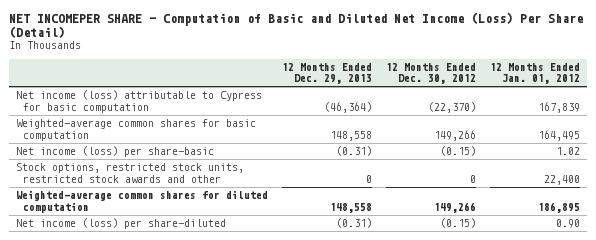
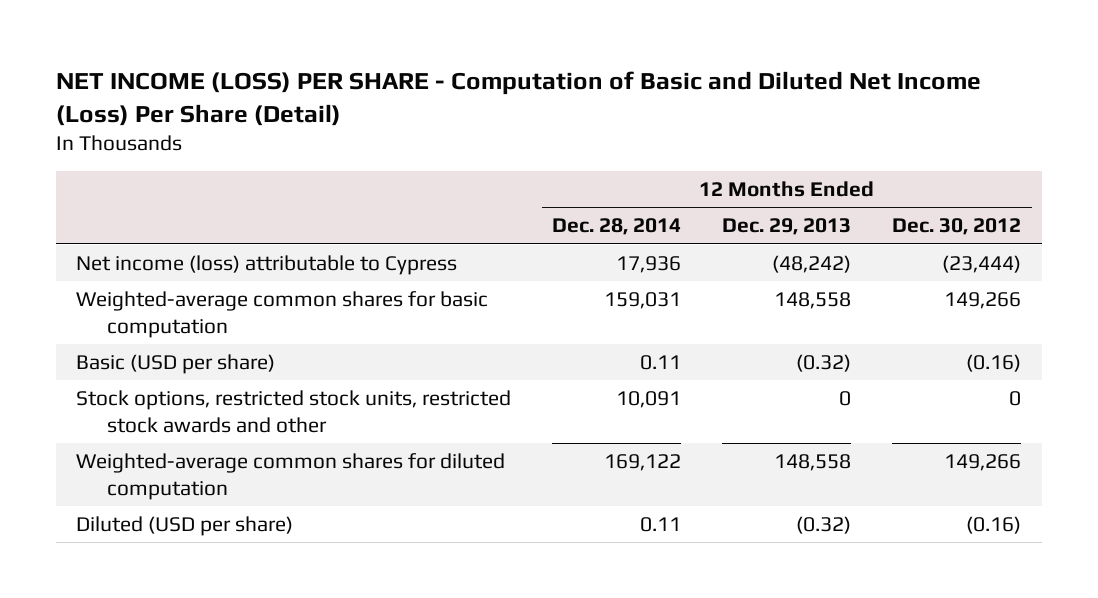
- NET INCOMEPER SHARE - Computation of Basic and Diluted Net Income (Loss) Per Share (Detail)
+ NET INCOME (LOSS) PER SHARE - Computation of Basic and Diluted Net Income (Loss) Per Share (Detail)
- | 12 Months Ended Dec. 29, 2013 | 12 Months Ended Dec. 30, 2012 | 12 Months Ended Jan. 01, 2012
+ | 12 Months Ended Dec. 28, 2014 | 12 Months Ended Dec. 29, 2013 | 12 Months Ended Dec. 30, 2012
- Net income (loss) attributable to Cypress for basic computation | (46,364) | (22,370) | 167,839
+ Net income (loss) attributable to Cypress | 17,936 | (48,242) | (23,444)
- Net income (loss) per share-basic | (0.31) | (0.15) | 1.02
+ Basic (USD per share) | 0.11 | (0.32) | (0.16)
- Net income (loss) per share-diluted | (0.31) | (0.15) | 0.90
+ Diluted (USD per share) | 0.11 | (0.32) | (0.16)

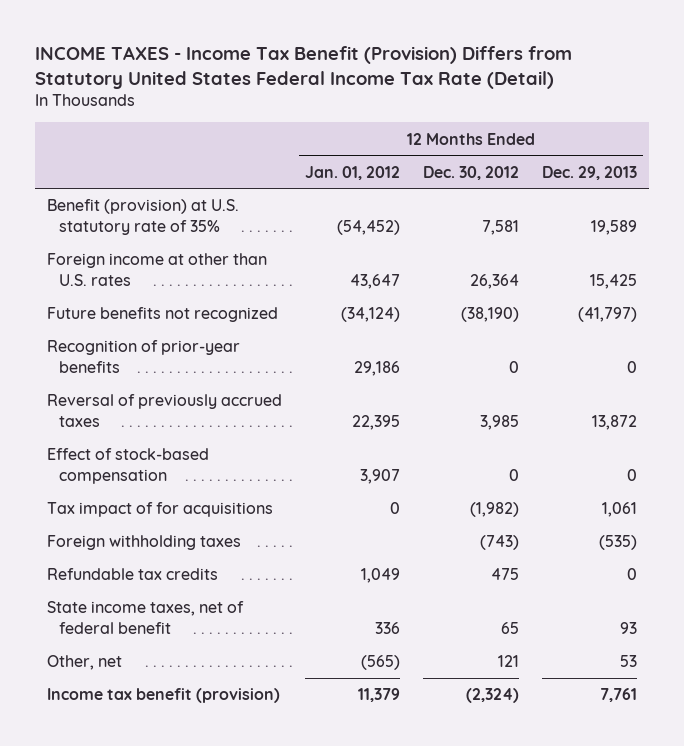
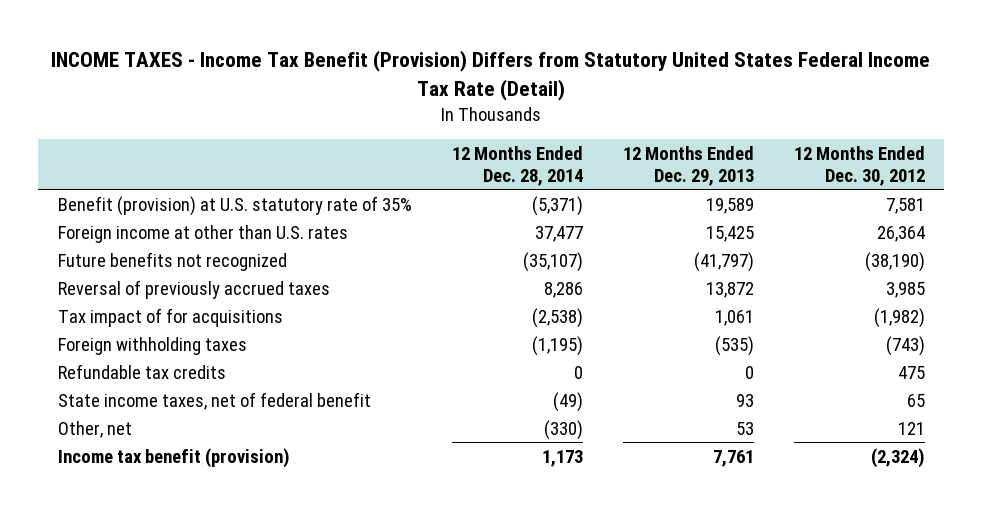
- | 12 Months Ended Jan. 01, 2012 | 12 Months Ended Dec. 30, 2012 | 12 Months Ended Dec. 29, 2013
+ | 12 Months Ended Dec. 28, 2014 | 12 Months Ended Dec. 29, 2013 | 12 Months Ended Dec. 30, 2012
- Recognition of prior-year benefits | 29,186 | 0 | 0
- Effect of stock-based compensation | 3,907 | 0 | 0

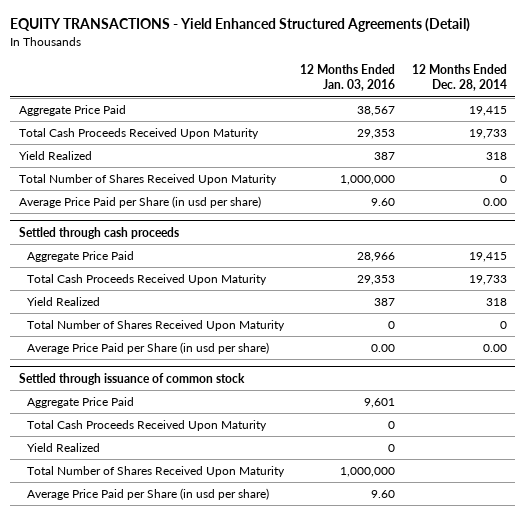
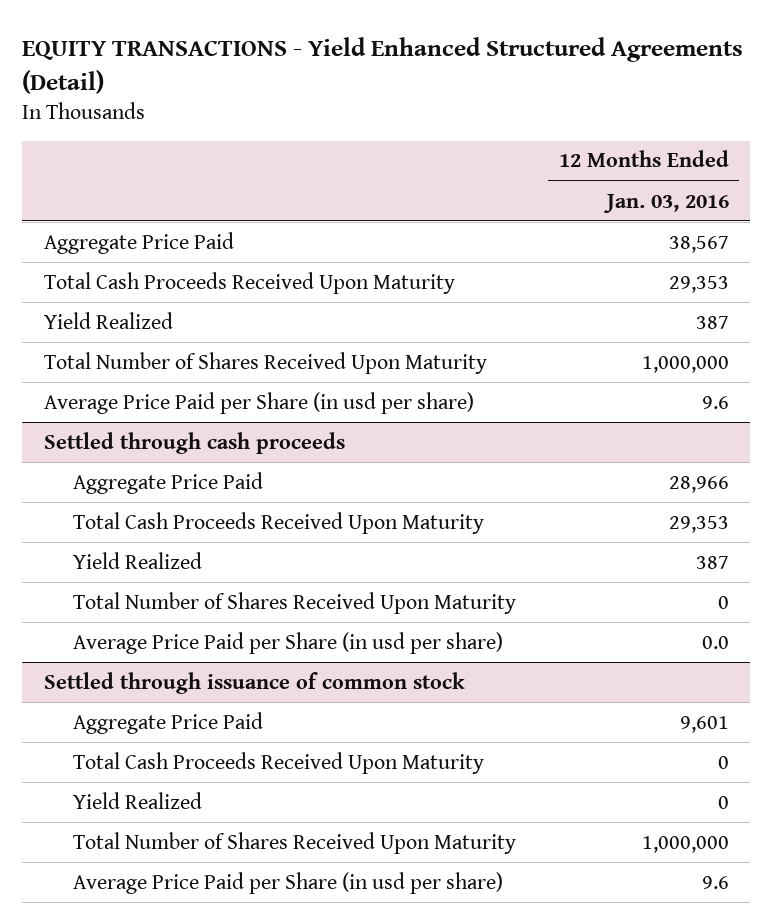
- | 12 Months Ended Jan. 03, 2016 | 12 Months Ended Dec. 28, 2014
+ | 12 Months Ended Jan. 03, 2016
- Average Price Paid per Share (in usd per share) | 9.60 | 0.00
+ Average Price Paid per Share (in usd per share) | 9.6
@ Settled through cash proceeds
- Average Price Paid per Share (in usd per share) | 0.00 | 0.00
+ Average Price Paid per Share (in usd per share) | 0.0
@ Settled through issuance of common stock
- Average Price Paid per Share (in usd per share) | 9.60 |
+ Average Price Paid per Share (in usd per share) | 9.6

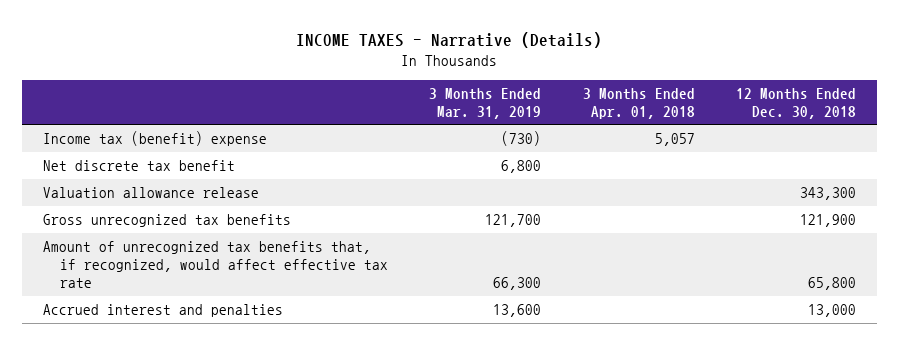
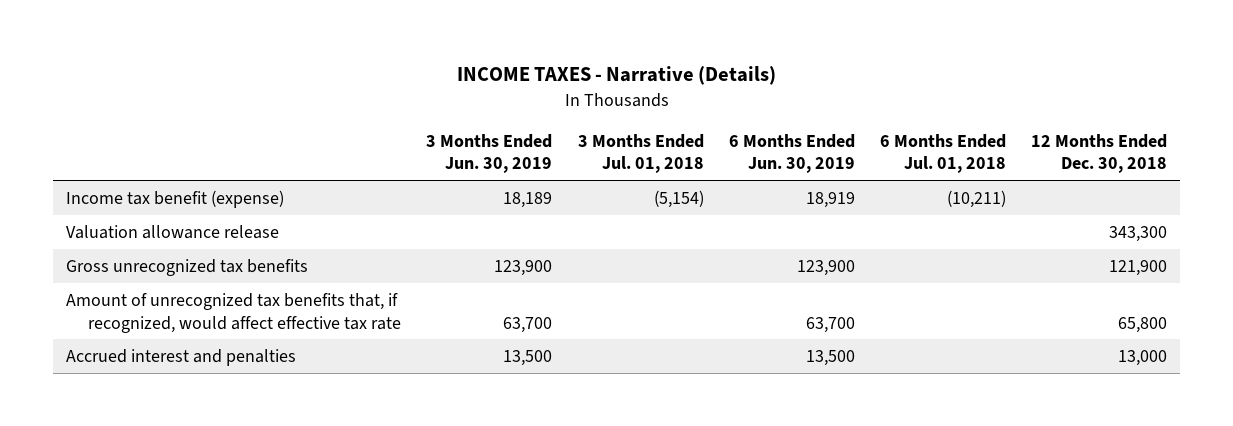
- | 3 Months Ended Mar. 31, 2019 | 3 Months Ended Apr. 01, 2018 | 12 Months Ended Dec. 30, 2018
+ | 3 Months Ended Jun. 30, 2019 | 3 Months Ended Jul. 01, 2018 | 6 Months Ended Jun. 30, 2019 | 6 Months Ended Jul. 01, 2018 | 12 Months Ended Dec. 30, 2018
- Income tax (benefit) expense | (730) | 5,057 |
- Net discrete tax benefit | 6,800 | |
+ Income tax benefit (expense) | 18,189 | (5,154) | 18,919 | (10,211) |

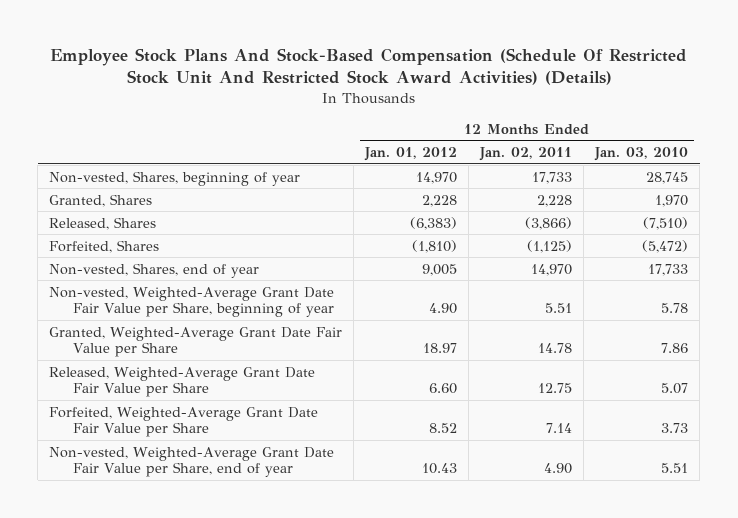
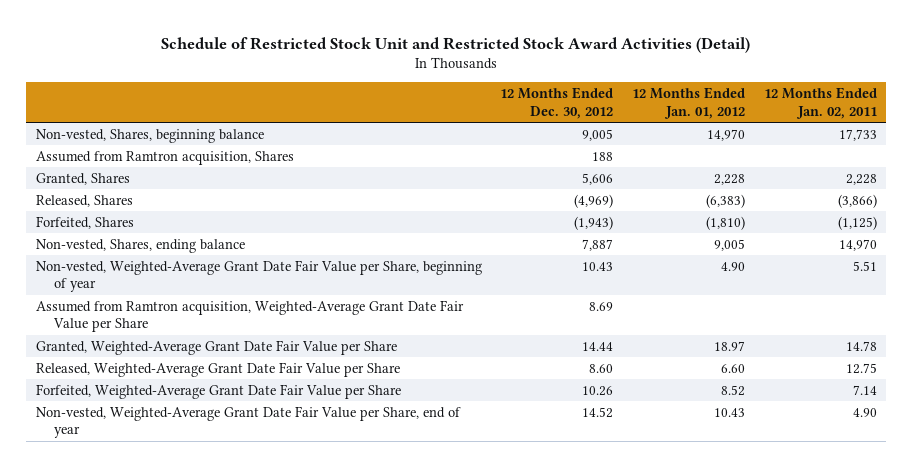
- Employee Stock Plans And Stock-Based Compensation (Schedule Of Restricted Stock Unit And Restricted Stock Award Activities) (Details)
+ Schedule of Restricted Stock Unit and Restricted Stock Award Activities (Detail)
- | 12 Months Ended Jan. 01, 2012 | 12 Months Ended Jan. 02, 2011 | 12 Months Ended Jan. 03, 2010
+ | 12 Months Ended Dec. 30, 2012 | 12 Months Ended Jan. 01, 2012 | 12 Months Ended Jan. 02, 2011
- Non-vested, Shares, beginning of year | 14,970 | 17,733 | 28,745
+ Non-vested, Shares, beginning balance | 9,005 | 14,970 | 17,733
+ Assumed from Ramtron acquisition, Shares | 188 | |
- Non-vested, Shares, end of year | 9,005 | 14,970 | 17,733
+ Non-vested, Shares, ending balance | 7,887 | 9,005 | 14,970
+ Assumed from Ramtron acquisition, Weighted-Average Grant Date Fair Value per Share | 8.69 | |

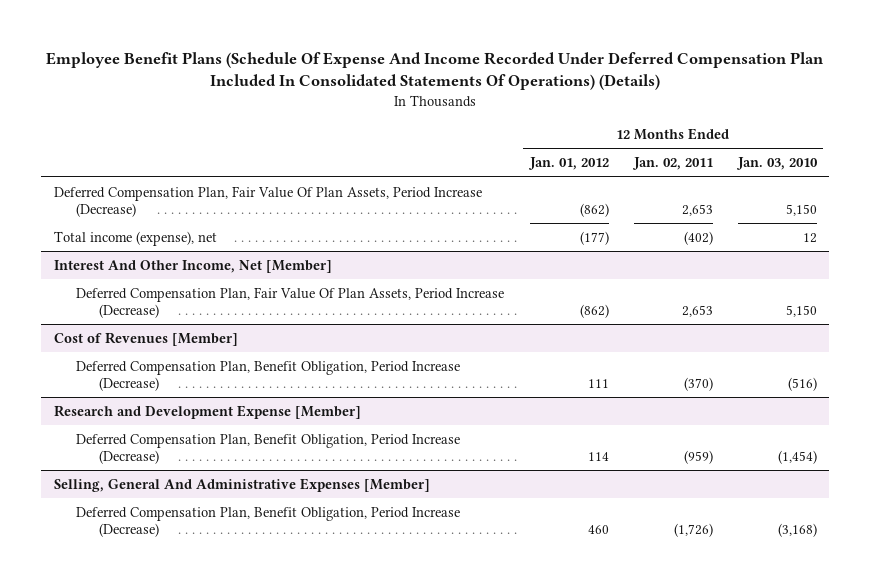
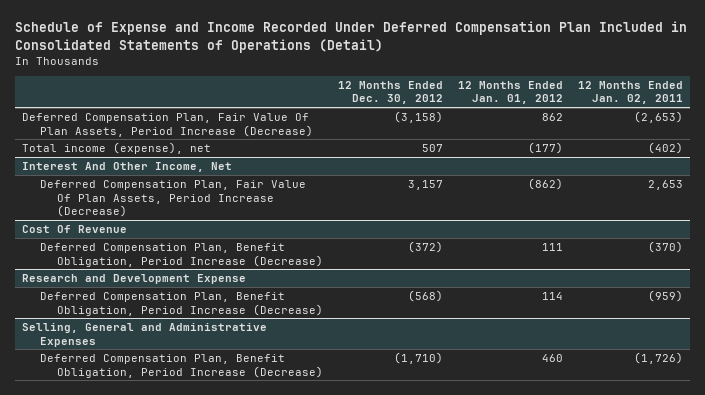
- Employee Benefit Plans (Schedule Of Expense And Income Recorded Under Deferred Compensation Plan Included In Consolidated Statements Of Operations) (Details)
+ Schedule of Expense and Income Recorded Under Deferred Compensation Plan Included in Consolidated Statements of Operations (Detail)
- | 12 Months Ended Jan. 01, 2012 | 12 Months Ended Jan. 02, 2011 | 12 Months Ended Jan. 03, 2010
+ | 12 Months Ended Dec. 30, 2012 | 12 Months Ended Jan. 01, 2012 | 12 Months Ended Jan. 02, 2011
- Deferred Compensation Plan, Fair Value Of Plan Assets, Period Increase (Decrease) | (862) | 2,653 | 5,150
+ Deferred Compensation Plan, Fair Value Of Plan Assets, Period Increase (Decrease) | (3,158) | 862 | (2,653)
- Interest And Other Income, Net [Member]
+ Interest And Other Income, Net
- Cost of Revenues [Member]
+ Cost Of Revenue
- Research and Development Expense [Member]
+ Research and Development Expense
- Selling, General And Administrative Expenses [Member]
+ Selling, General and Administrative Expenses

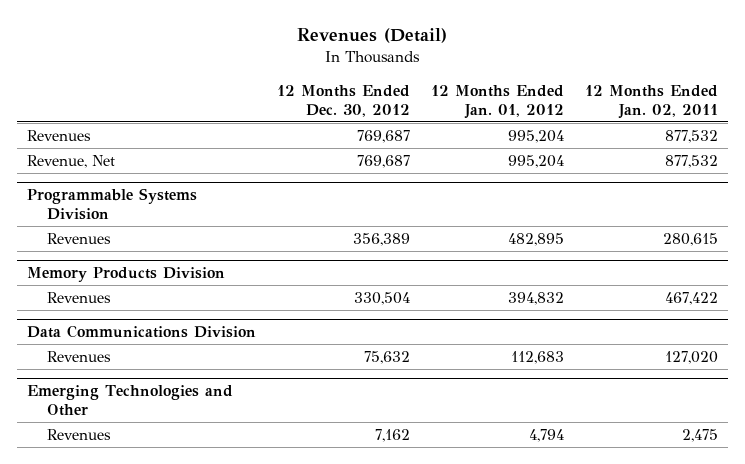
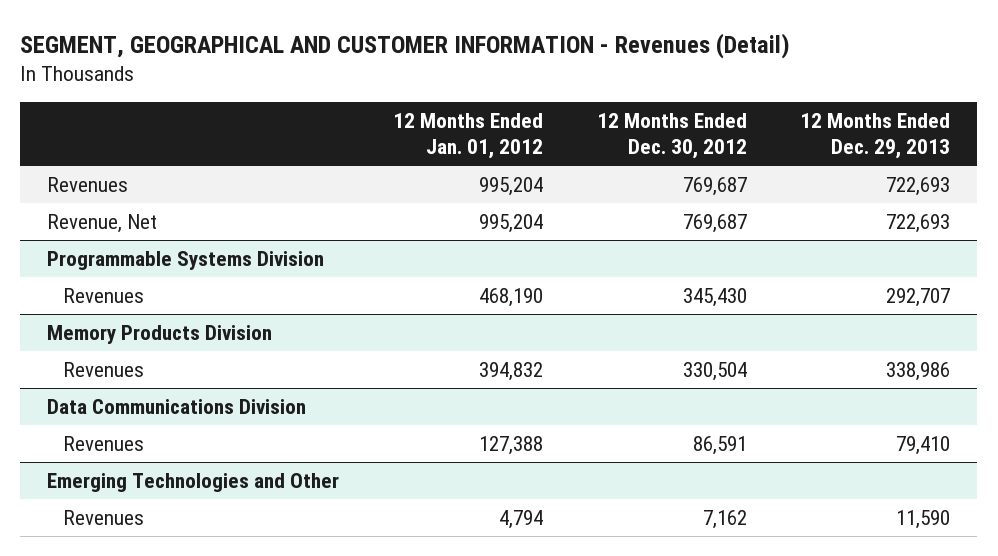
- Revenues (Detail)
+ SEGMENT, GEOGRAPHICAL AND CUSTOMER INFORMATION - Revenues (Detail)
- | 12 Months Ended Dec. 30, 2012 | 12 Months Ended Jan. 01, 2012 | 12 Months Ended Jan. 02, 2011
+ | 12 Months Ended Jan. 01, 2012 | 12 Months Ended Dec. 30, 2012 | 12 Months Ended Dec. 29, 2013
@ Programmable Systems Division
- Revenues | 356,389 | 482,895 | 280,615
+ Revenues | 468,190 | 345,430 | 292,707
@ Data Communications Division
- Revenues | 75,632 | 112,683 | 127,020
+ Revenues | 127,388 | 86,591 | 79,410

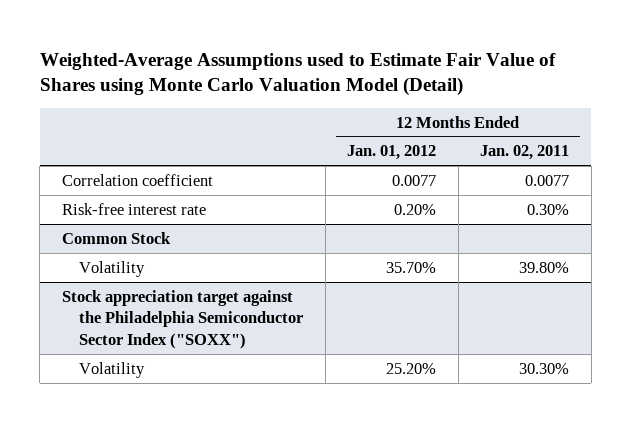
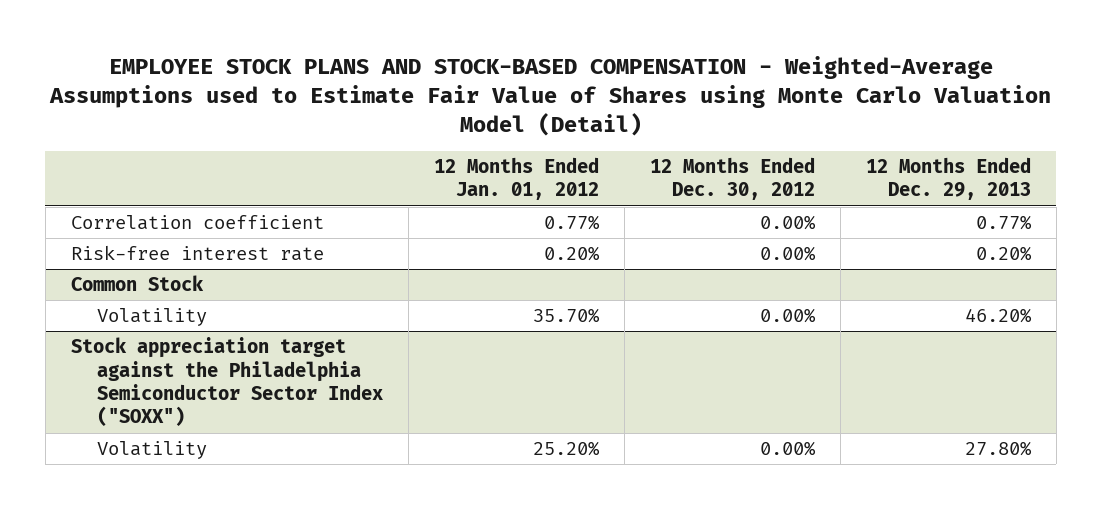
- Weighted-Average Assumptions used to Estimate Fair Value of Shares using Monte Carlo Valuation Model (Detail)
+ EMPLOYEE STOCK PLANS AND STOCK-BASED COMPENSATION - Weighted-Average Assumptions used to Estimate Fair Value of Shares using Monte Carlo Valuation Model (Detail)
- | 12 Months Ended Jan. 01, 2012 | 12 Months Ended Jan. 02, 2011
+ | 12 Months Ended Jan. 01, 2012 | 12 Months Ended Dec. 30, 2012 | 12 Months Ended Dec. 29, 2013
- Correlation coefficient | 0.0077 | 0.0077
+ Correlation coefficient | 0.77% | 0.00% | 0.77%

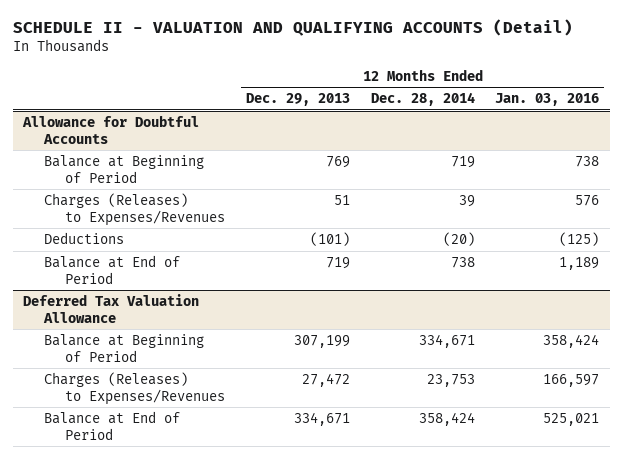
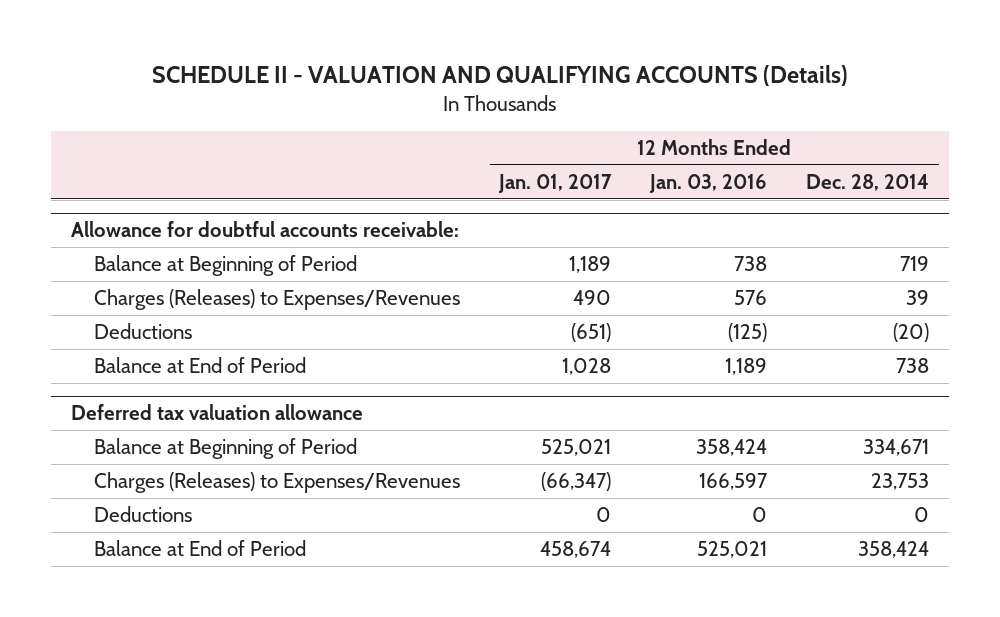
- SCHEDULE II - VALUATION AND QUALIFYING ACCOUNTS (Detail)
+ SCHEDULE II - VALUATION AND QUALIFYING ACCOUNTS (Details)
- | 12 Months Ended Dec. 29, 2013 | 12 Months Ended Dec. 28, 2014 | 12 Months Ended Jan. 03, 2016
+ | 12 Months Ended Jan. 01, 2017 | 12 Months Ended Jan. 03, 2016 | 12 Months Ended Dec. 28, 2014
- Allowance for Doubtful Accounts
+ Allowance for doubtful accounts receivable:
- Deferred Tax Valuation Allowance
+ Deferred tax valuation allowance
+ Deductions | 0 | 0 | 0

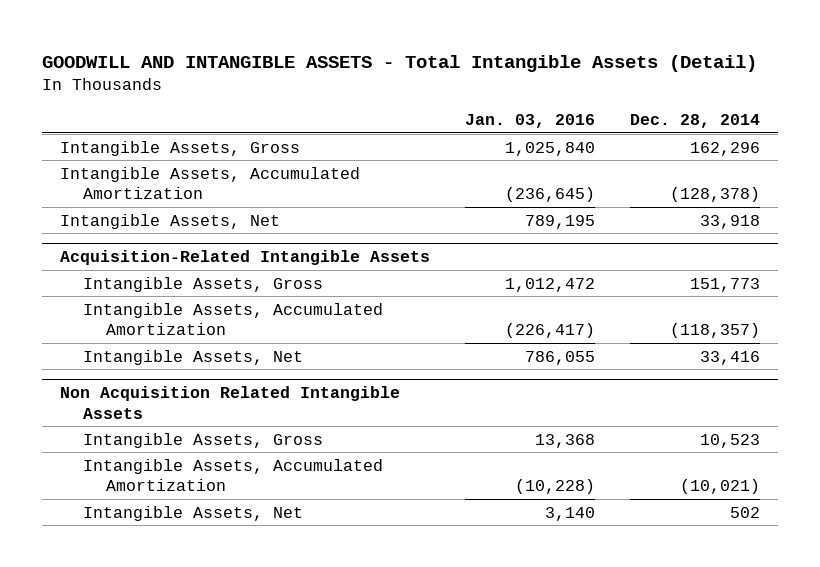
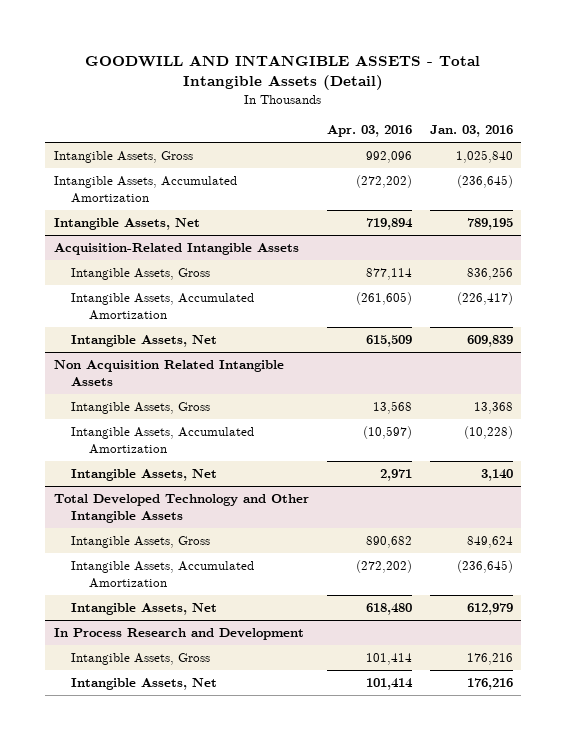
- | Jan. 03, 2016 | Dec. 28, 2014
+ | Apr. 03, 2016 | Jan. 03, 2016
@ Acquisition-Related Intangible Assets
- Intangible Assets, Gross | 1,012,472 | 151,773
+ Intangible Assets, Gross | 877,114 | 836,256
- Intangible Assets, Net | 786,055 | 33,416
+ Intangible Assets, Net | 615,509 | 609,839
+ Total Developed Technology and Other Intangible Assets
+ Intangible Assets, Gross | 890,682 | 849,624
+ Intangible Assets, Accumulated Amortization | (272,202) | (236,645)
+ Intangible Assets, Net | 618,480 | 612,979
+ In Process Research and Development
+ Intangible Assets, Gross | 101,414 | 176,216
+ Intangible Assets, Net | 101,414 | 176,216

